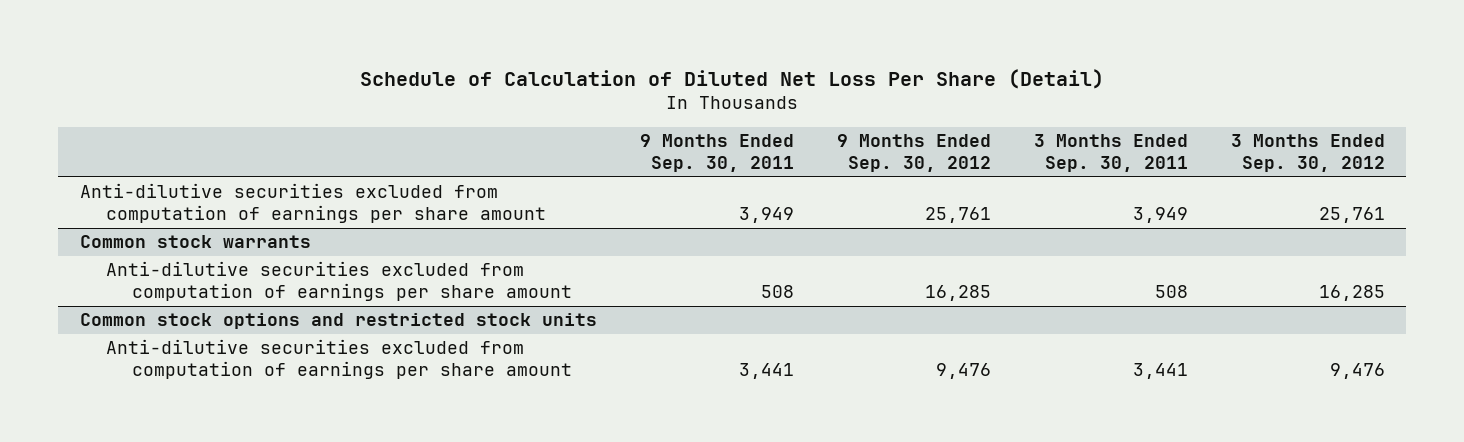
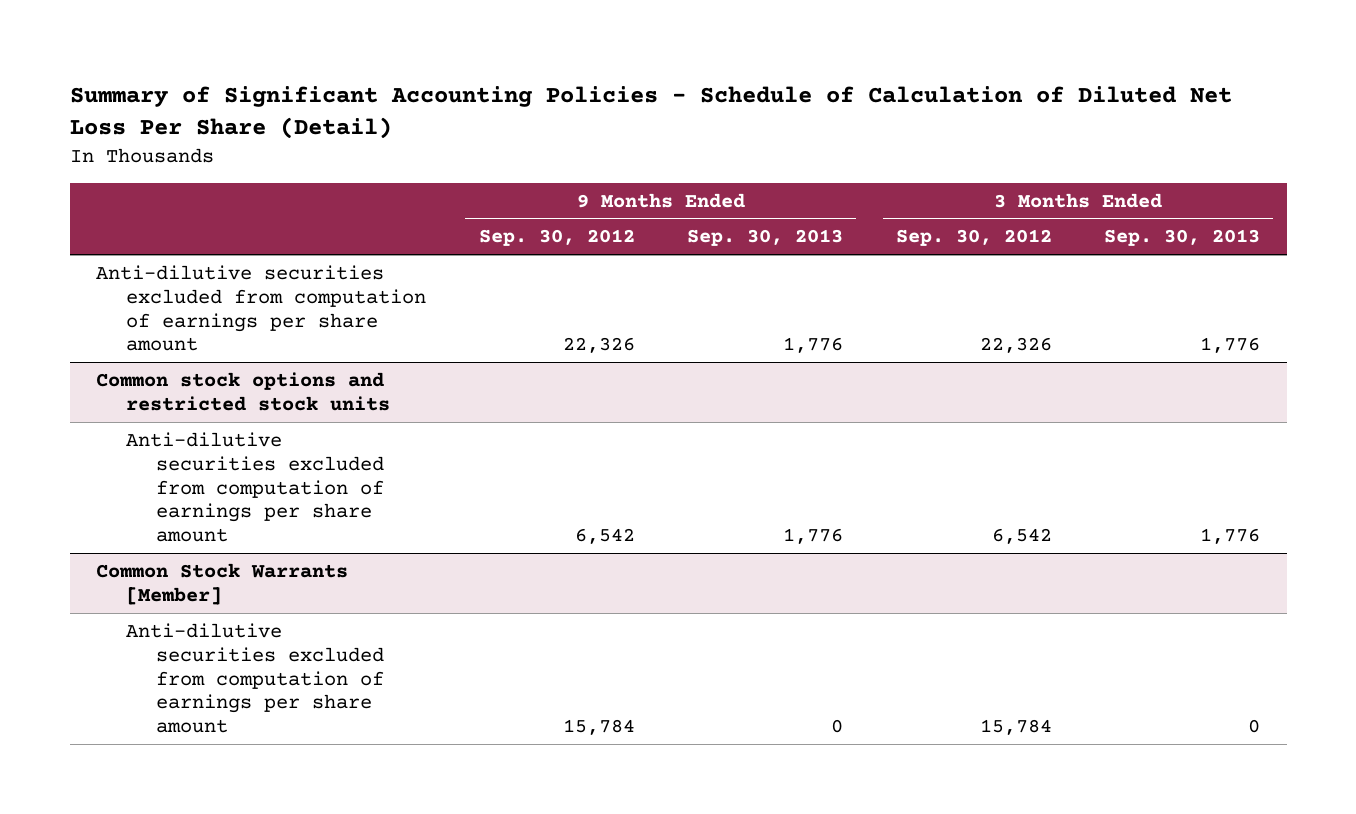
- Schedule of Calculation of Diluted Net Loss Per Share (Detail)
+ Summary of Significant Accounting Policies - Schedule of Calculation of Diluted Net Loss Per Share (Detail)
- | 9 Months Ended Sep. 30, 2011 | 9 Months Ended Sep. 30, 2012 | 3 Months Ended Sep. 30, 2011 | 3 Months Ended Sep. 30, 2012
+ | 9 Months Ended Sep. 30, 2012 | 9 Months Ended Sep. 30, 2013 | 3 Months Ended Sep. 30, 2012 | 3 Months Ended Sep. 30, 2013
- Anti-dilutive securities excluded from computation of earnings per share amount | 3,949 | 25,761 | 3,949 | 25,761
- Common stock warrants
- Anti-dilutive securities excluded from computation of earnings per share amount | 508 | 16,285 | 508 | 16,285
+ Anti-dilutive securities excluded from computation of earnings per share amount | 22,326 | 1,776 | 22,326 | 1,776
@ Common stock options and restricted stock units
- Anti-dilutive securities excluded from computation of earnings per share amount | 3,441 | 9,476 | 3,441 | 9,476
+ Anti-dilutive securities excluded from computation of earnings per share amount | 6,542 | 1,776 | 6,542 | 1,776
+ Common Stock Warrants [Member]
+ Anti-dilutive securities excluded from computation of earnings per share amount | 15,784 | 0 | 15,784 | 0

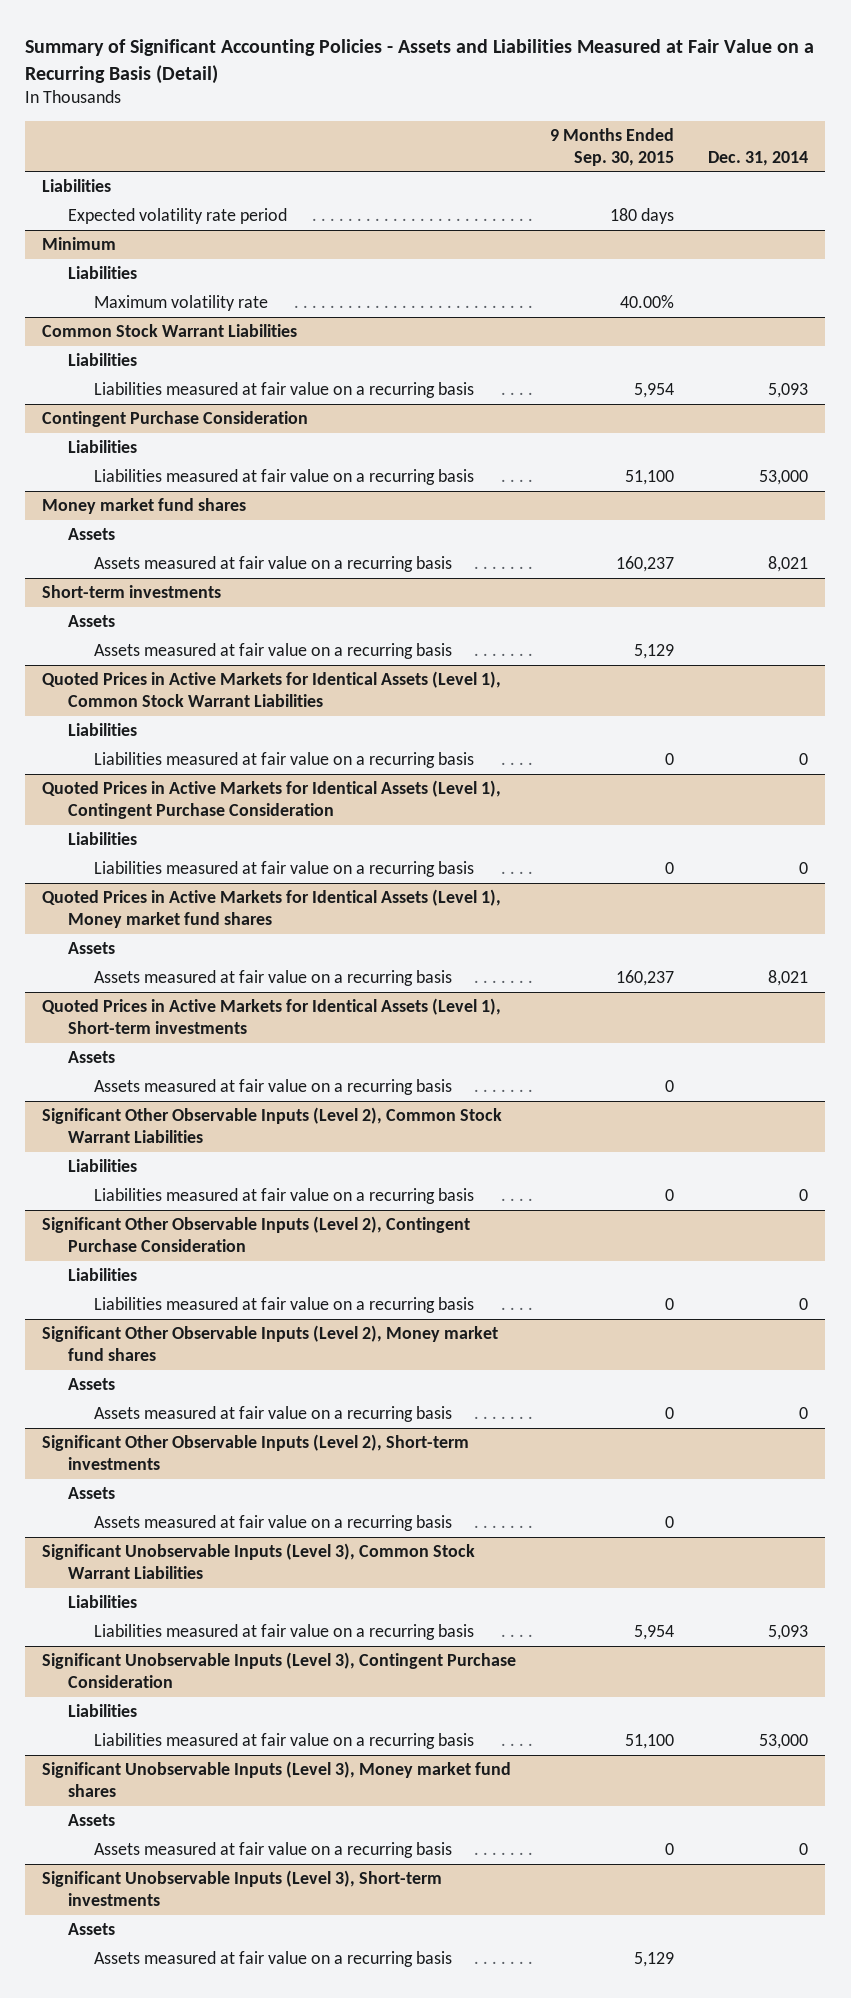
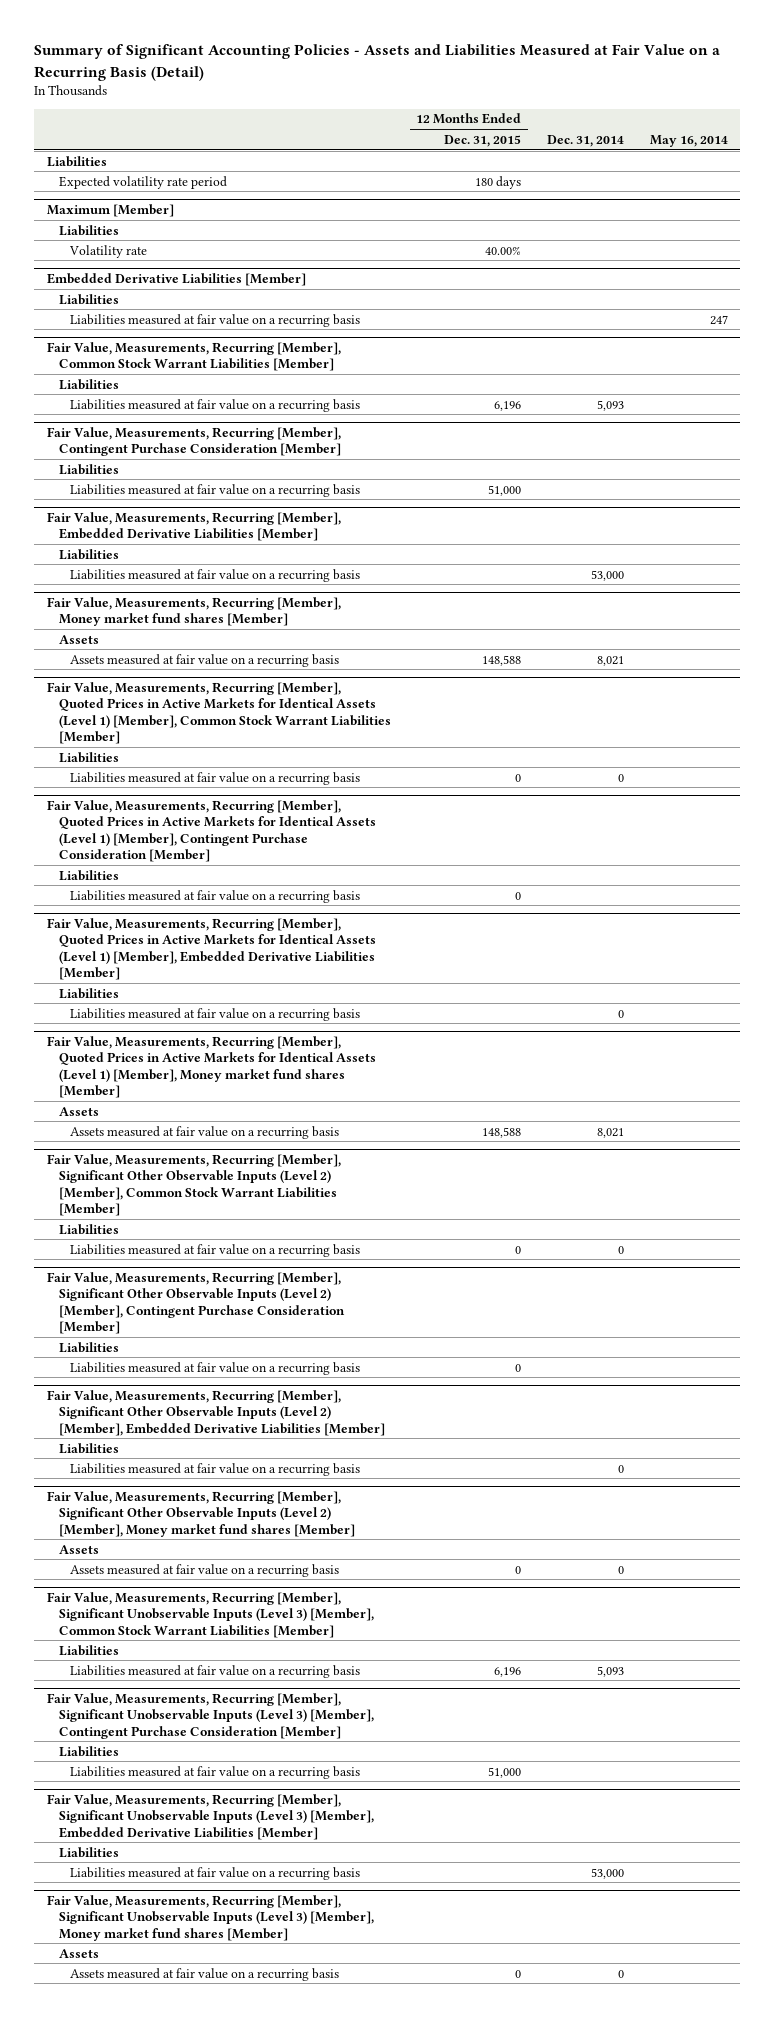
- | 9 Months Ended Sep. 30, 2015 | Dec. 31, 2014
+ | 12 Months Ended Dec. 31, 2015 | Dec. 31, 2014 | May 16, 2014
- Minimum
+ Maximum [Member]
- Maximum volatility rate | 40.00% |
- Common Stock Warrant Liabilities
+ Volatility rate | 40.00% | |
+ Embedded Derivative Liabilities [Member]
+ Liabilities measured at fair value on a recurring basis | | | 247
+ Fair Value, Measurements, Recurring [Member], Common Stock Warrant Liabilities [Member]
+ Liabilities
- Contingent Purchase Consideration
+ Fair Value, Measurements, Recurring [Member], Contingent Purchase Consideration [Member]
+ Liabilities measured at fair value on a recurring basis | 51,000 | |
+ Fair Value, Measurements, Recurring [Member], Embedded Derivative Liabilities [Member]
+ Liabilities
- Money market fund shares
+ Fair Value, Measurements, Recurring [Member], Money market fund shares [Member]
- Short-term investments
- Assets
- Assets measured at fair value on a recurring basis | 5,129 |
- Quoted Prices in Active Markets for Identical Assets (Level 1), Common Stock Warrant Liabilities
+ Fair Value, Measurements, Recurring [Member], Quoted Prices in Active Markets for Identical Assets (Level 1) [Member], Common Stock Warrant Liabilities [Member]
- Quoted Prices in Active Markets for Identical Assets (Level 1), Contingent Purchase Consideration
+ Fair Value, Measurements, Recurring [Member], Quoted Prices in Active Markets for Identical Assets (Level 1) [Member], Contingent Purchase Consideration [Member]
+ Liabilities measured at fair value on a recurring basis | 0 | |
+ Fair Value, Measurements, Recurring [Member], Quoted Prices in Active Markets for Identical Assets (Level 1) [Member], Embedded Derivative Liabilities [Member]
+ Liabilities
- Quoted Prices in Active Markets for Identical Assets (Level 1), Money market fund shares
+ Fair Value, Measurements, Recurring [Member], Quoted Prices in Active Markets for Identical Assets (Level 1) [Member], Money market fund shares [Member]
- Quoted Prices in Active Markets for Identical Assets (Level 1), Short-term investments
- Assets
- Assets measured at fair value on a recurring basis | 0 |
- Significant Other Observable Inputs (Level 2), Common Stock Warrant Liabilities
+ Fair Value, Measurements, Recurring [Member], Significant Other Observable Inputs (Level 2) [Member], Common Stock Warrant Liabilities [Member]
- Significant Other Observable Inputs (Level 2), Contingent Purchase Consideration
+ Fair Value, Measurements, Recurring [Member], Significant Other Observable Inputs (Level 2) [Member], Contingent Purchase Consideration [Member]
+ Liabilities measured at fair value on a recurring basis | 0 | |
+ Fair Value, Measurements, Recurring [Member], Significant Other Observable Inputs (Level 2) [Member], Embedded Derivative Liabilities [Member]
+ Liabilities
- Significant Other Observable Inputs (Level 2), Money market fund shares
+ Fair Value, Measurements, Recurring [Member], Significant Other Observable Inputs (Level 2) [Member], Money market fund shares [Member]
- Significant Other Observable Inputs (Level 2), Short-term investments
- Assets
- Assets measured at fair value on a recurring basis | 0 |
- Significant Unobservable Inputs (Level 3), Common Stock Warrant Liabilities
+ Fair Value, Measurements, Recurring [Member], Significant Unobservable Inputs (Level 3) [Member], Common Stock Warrant Liabilities [Member]
- Significant Unobservable Inputs (Level 3), Contingent Purchase Consideration
+ Fair Value, Measurements, Recurring [Member], Significant Unobservable Inputs (Level 3) [Member], Contingent Purchase Consideration [Member]
+ Liabilities measured at fair value on a recurring basis | 51,000 | |
+ Fair Value, Measurements, Recurring [Member], Significant Unobservable Inputs (Level 3) [Member], Embedded Derivative Liabilities [Member]
+ Liabilities
- Significant Unobservable Inputs (Level 3), Money market fund shares
+ Fair Value, Measurements, Recurring [Member], Significant Unobservable Inputs (Level 3) [Member], Money market fund shares [Member]
- Significant Unobservable Inputs (Level 3), Short-term investments
- Assets
- Assets measured at fair value on a recurring basis | 5,129 |

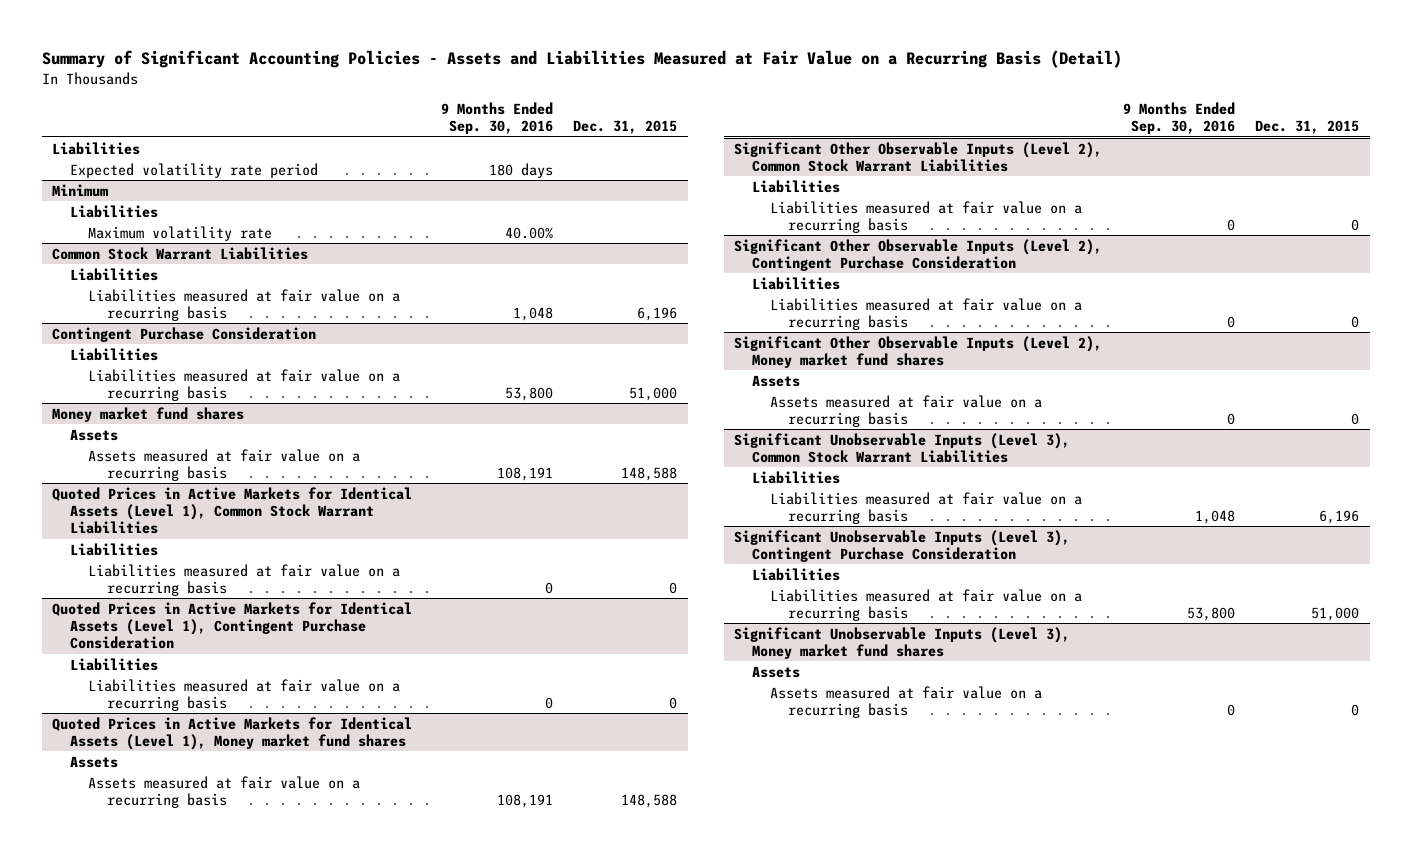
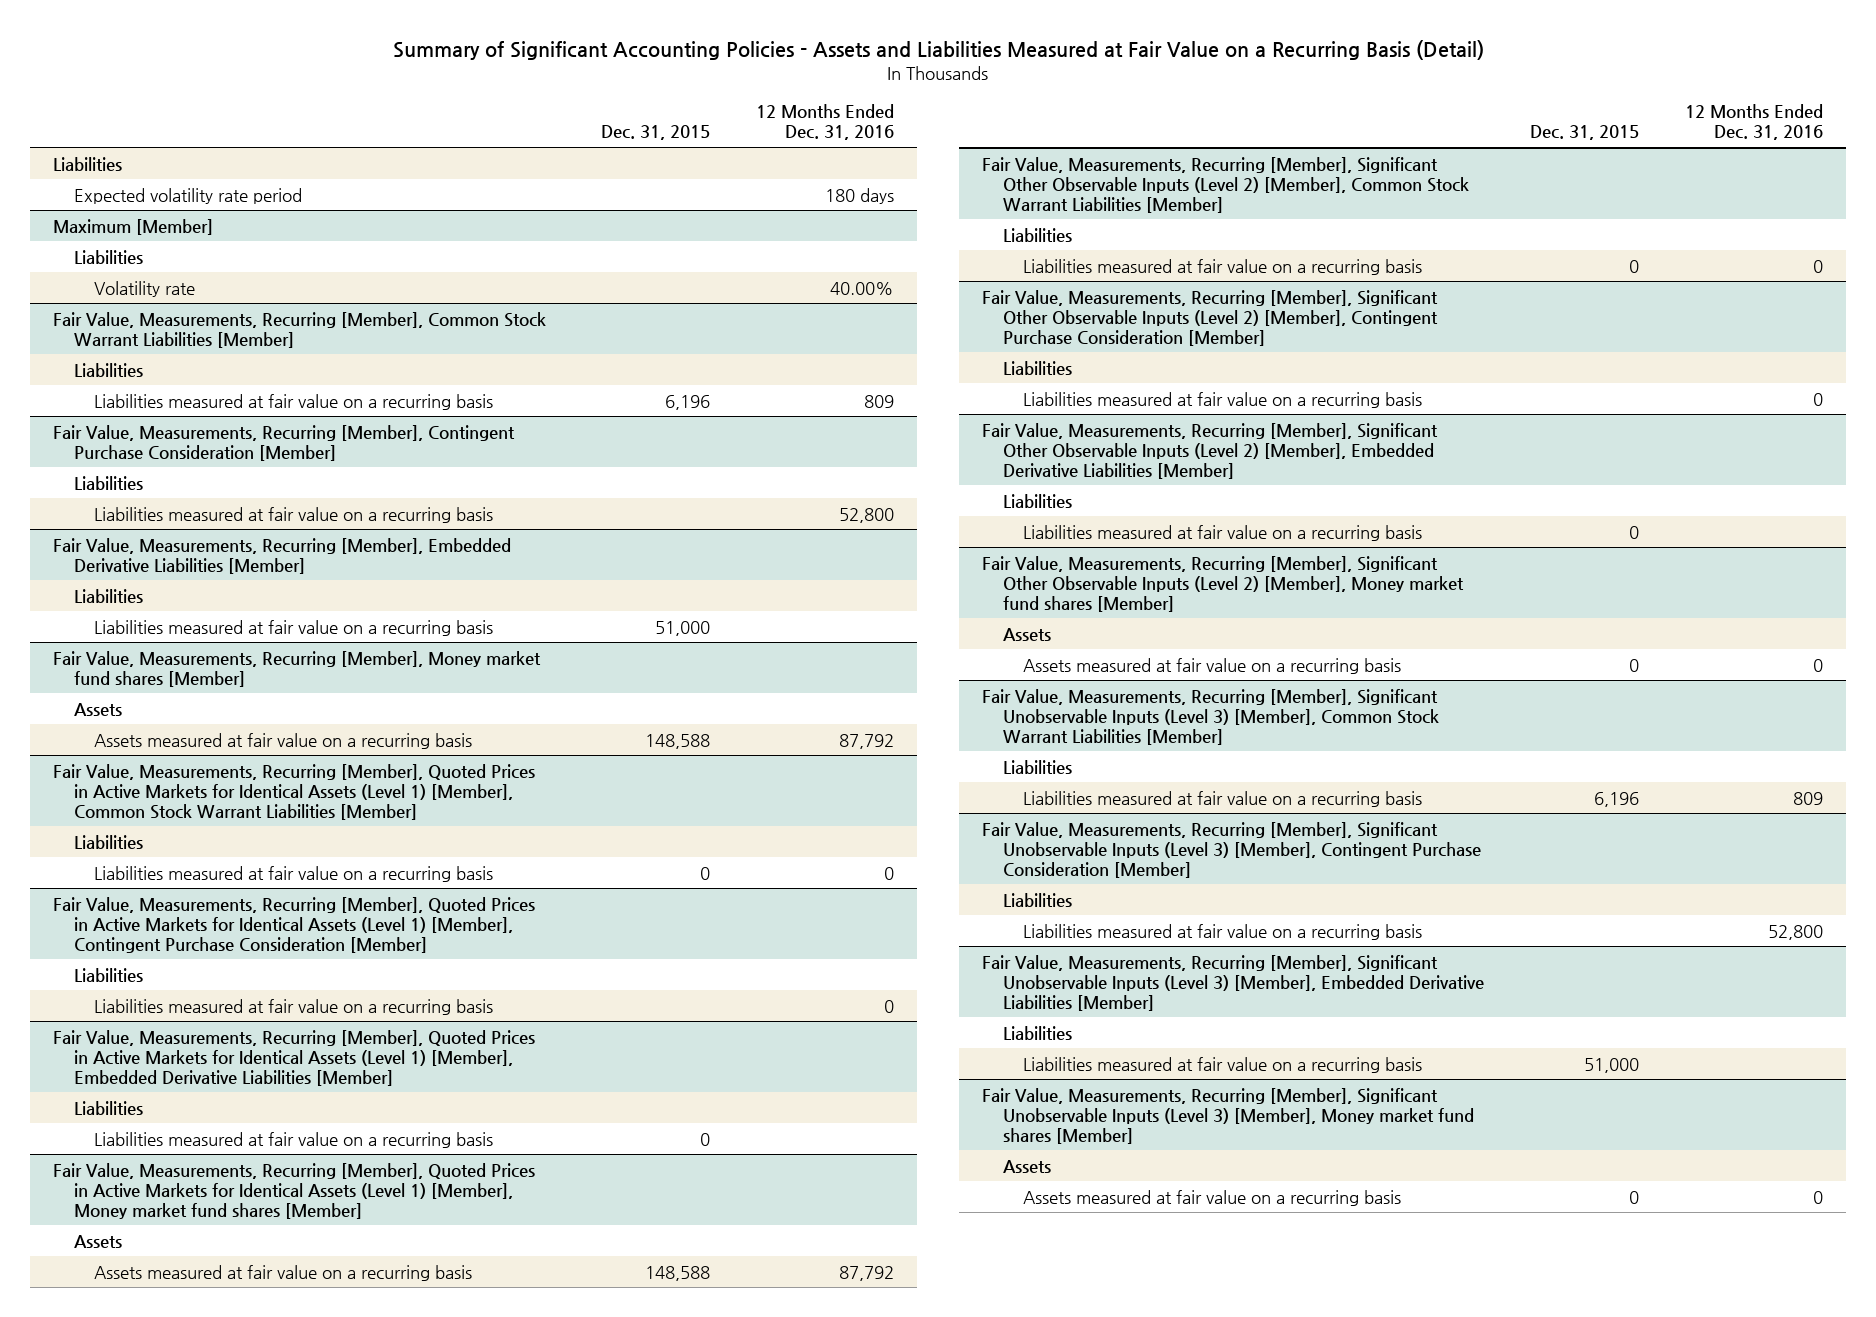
- | 9 Months Ended Sep. 30, 2016 | Dec. 31, 2015
+ | Dec. 31, 2015 | 12 Months Ended Dec. 31, 2016
- Minimum
+ Maximum [Member]
- Maximum volatility rate | 40.00% |
- Common Stock Warrant Liabilities
+ Volatility rate | | 40.00%
+ Fair Value, Measurements, Recurring [Member], Common Stock Warrant Liabilities [Member]
- Contingent Purchase Consideration
+ Fair Value, Measurements, Recurring [Member], Contingent Purchase Consideration [Member]
+ Liabilities measured at fair value on a recurring basis | | 52,800
+ Fair Value, Measurements, Recurring [Member], Embedded Derivative Liabilities [Member]
+ Liabilities
- Money market fund shares
+ Fair Value, Measurements, Recurring [Member], Money market fund shares [Member]
- Quoted Prices in Active Markets for Identical Assets (Level 1), Common Stock Warrant Liabilities
+ Fair Value, Measurements, Recurring [Member], Quoted Prices in Active Markets for Identical Assets (Level 1) [Member], Common Stock Warrant Liabilities [Member]
- Quoted Prices in Active Markets for Identical Assets (Level 1), Contingent Purchase Consideration
+ Fair Value, Measurements, Recurring [Member], Quoted Prices in Active Markets for Identical Assets (Level 1) [Member], Contingent Purchase Consideration [Member]
+ Liabilities measured at fair value on a recurring basis | | 0
+ Fair Value, Measurements, Recurring [Member], Quoted Prices in Active Markets for Identical Assets (Level 1) [Member], Embedded Derivative Liabilities [Member]
+ Liabilities
- Quoted Prices in Active Markets for Identical Assets (Level 1), Money market fund shares
+ Fair Value, Measurements, Recurring [Member], Quoted Prices in Active Markets for Identical Assets (Level 1) [Member], Money market fund shares [Member]
- Significant Other Observable Inputs (Level 2), Common Stock Warrant Liabilities
+ Fair Value, Measurements, Recurring [Member], Significant Other Observable Inputs (Level 2) [Member], Common Stock Warrant Liabilities [Member]
- Significant Other Observable Inputs (Level 2), Contingent Purchase Consideration
+ Fair Value, Measurements, Recurring [Member], Significant Other Observable Inputs (Level 2) [Member], Contingent Purchase Consideration [Member]
+ Liabilities measured at fair value on a recurring basis | | 0
+ Fair Value, Measurements, Recurring [Member], Significant Other Observable Inputs (Level 2) [Member], Embedded Derivative Liabilities [Member]
+ Liabilities
- Significant Other Observable Inputs (Level 2), Money market fund shares
+ Fair Value, Measurements, Recurring [Member], Significant Other Observable Inputs (Level 2) [Member], Money market fund shares [Member]
- Significant Unobservable Inputs (Level 3), Common Stock Warrant Liabilities
+ Fair Value, Measurements, Recurring [Member], Significant Unobservable Inputs (Level 3) [Member], Common Stock Warrant Liabilities [Member]
- Significant Unobservable Inputs (Level 3), Contingent Purchase Consideration
+ Fair Value, Measurements, Recurring [Member], Significant Unobservable Inputs (Level 3) [Member], Contingent Purchase Consideration [Member]
+ Liabilities measured at fair value on a recurring basis | | 52,800
+ Fair Value, Measurements, Recurring [Member], Significant Unobservable Inputs (Level 3) [Member], Embedded Derivative Liabilities [Member]
+ Liabilities
- Significant Unobservable Inputs (Level 3), Money market fund shares
+ Fair Value, Measurements, Recurring [Member], Significant Unobservable Inputs (Level 3) [Member], Money market fund shares [Member]

